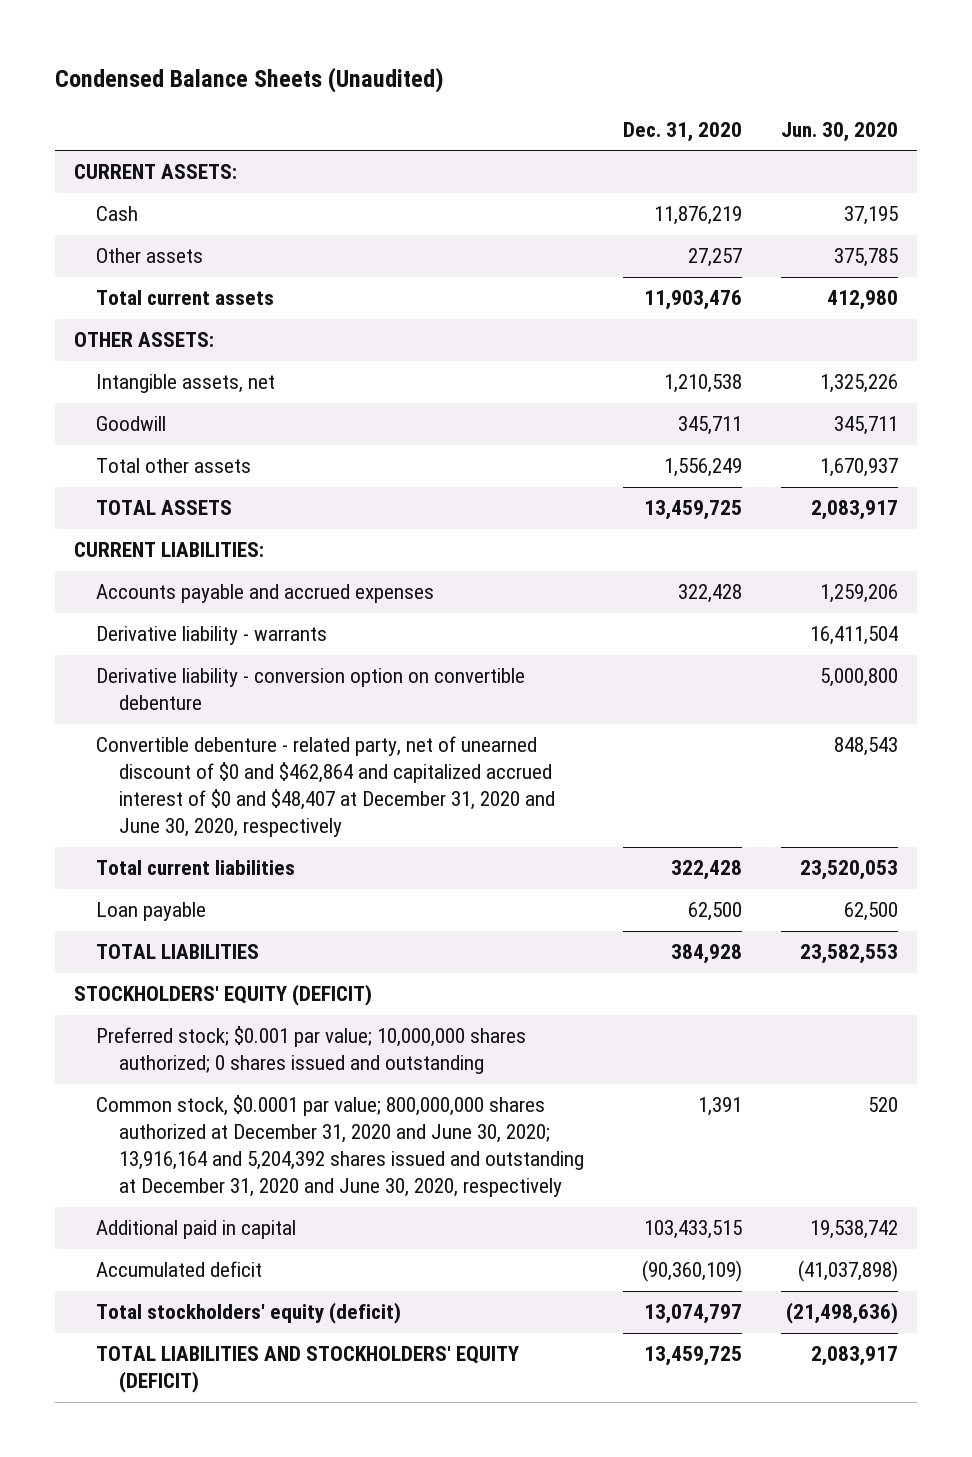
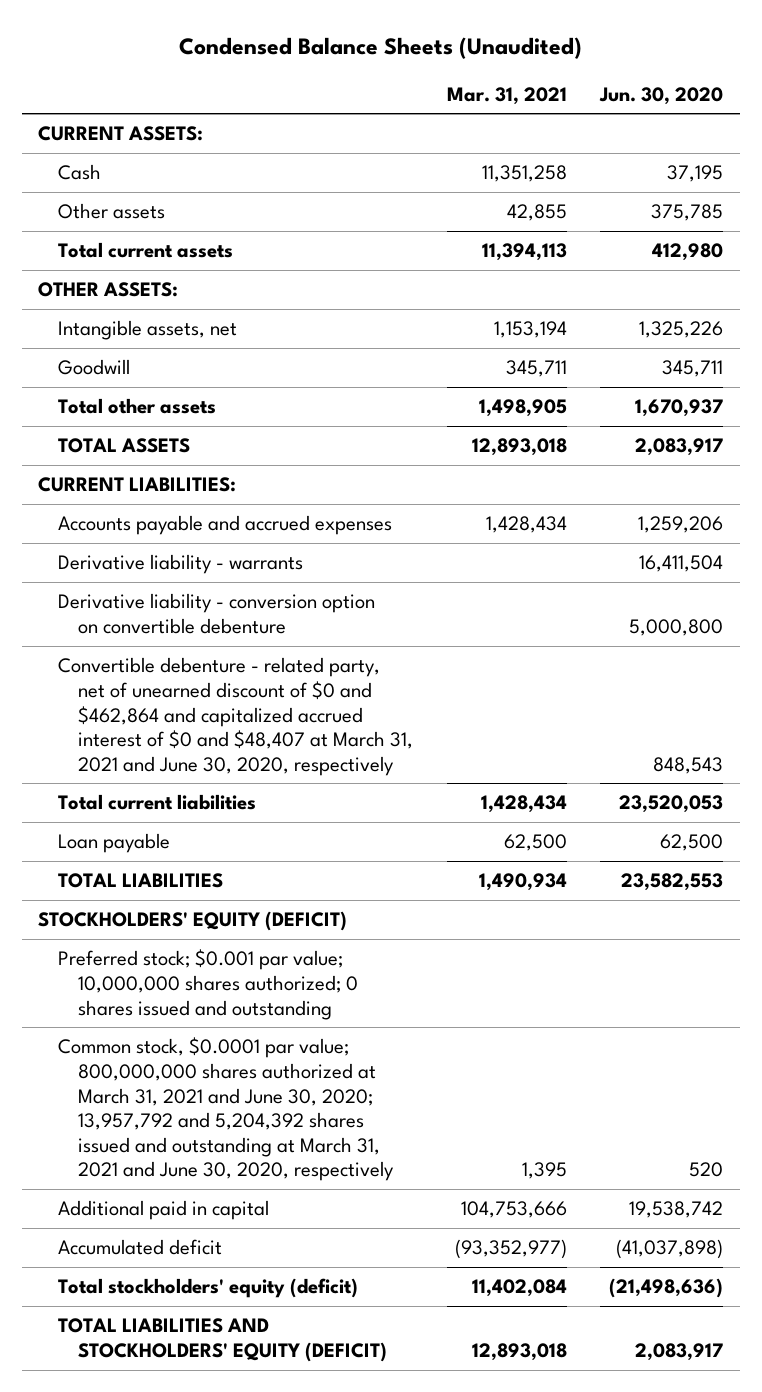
- | Dec. 31, 2020 | Jun. 30, 2020
+ | Mar. 31, 2021 | Jun. 30, 2020
- Convertible debenture - related party, net of unearned discount of $0 and $462,864 and capitalized accrued interest of $0 and $48,407 at December 31, 2020 and June 30, 2020, respectively | | 848,543
+ Convertible debenture - related party, net of unearned discount of $0 and $462,864 and capitalized accrued interest of $0 and $48,407 at March 31, 2021 and June 30, 2020, respectively | | 848,543
- Common stock, $0.0001 par value; 800,000,000 shares authorized at December 31, 2020 and June 30, 2020; 13,916,164 and 5,204,392 shares issued and outstanding at December 31, 2020 and June 30, 2020, respectively | 1,391 | 520
+ Common stock, $0.0001 par value; 800,000,000 shares authorized at March 31, 2021 and June 30, 2020; 13,957,792 and 5,204,392 shares issued and outstanding at March 31, 2021 and June 30, 2020, respectively | 1,395 | 520

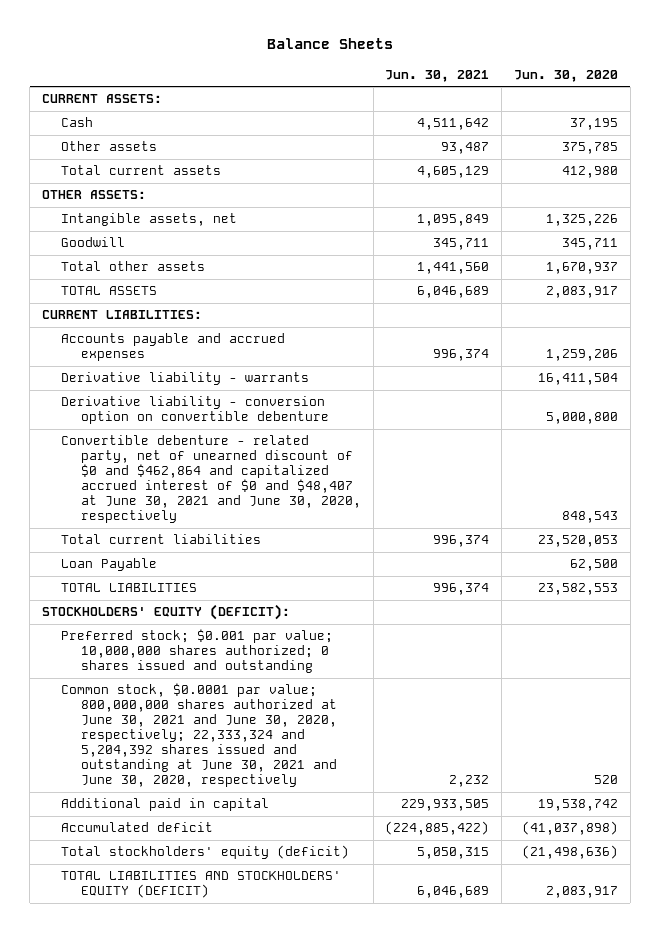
- Condensed Balance Sheets (Unaudited)
+ Balance Sheets
- | Mar. 31, 2021 | Jun. 30, 2020
+ | Jun. 30, 2021 | Jun. 30, 2020
- Convertible debenture - related party, net of unearned discount of $0 and $462,864 and capitalized accrued interest of $0 and $48,407 at March 31, 2021 and June 30, 2020, respectively | | 848,543
+ Convertible debenture - related party, net of unearned discount of $0 and $462,864 and capitalized accrued interest of $0 and $48,407 at June 30, 2021 and June 30, 2020, respectively | | 848,543
- Loan payable | 62,500 | 62,500
+ Loan Payable | | 62,500
- STOCKHOLDERS' EQUITY (DEFICIT)
+ STOCKHOLDERS' EQUITY (DEFICIT):
- Common stock, $0.0001 par value; 800,000,000 shares authorized at March 31, 2021 and June 30, 2020; 13,957,792 and 5,204,392 shares issued and outstanding at March 31, 2021 and June 30, 2020, respectively | 1,395 | 520
+ Common stock, $0.0001 par value; 800,000,000 shares authorized at June 30, 2021 and June 30, 2020, respectively; 22,333,324 and 5,204,392 shares issued and outstanding at June 30, 2021 and June 30, 2020, respectively | 2,232 | 520

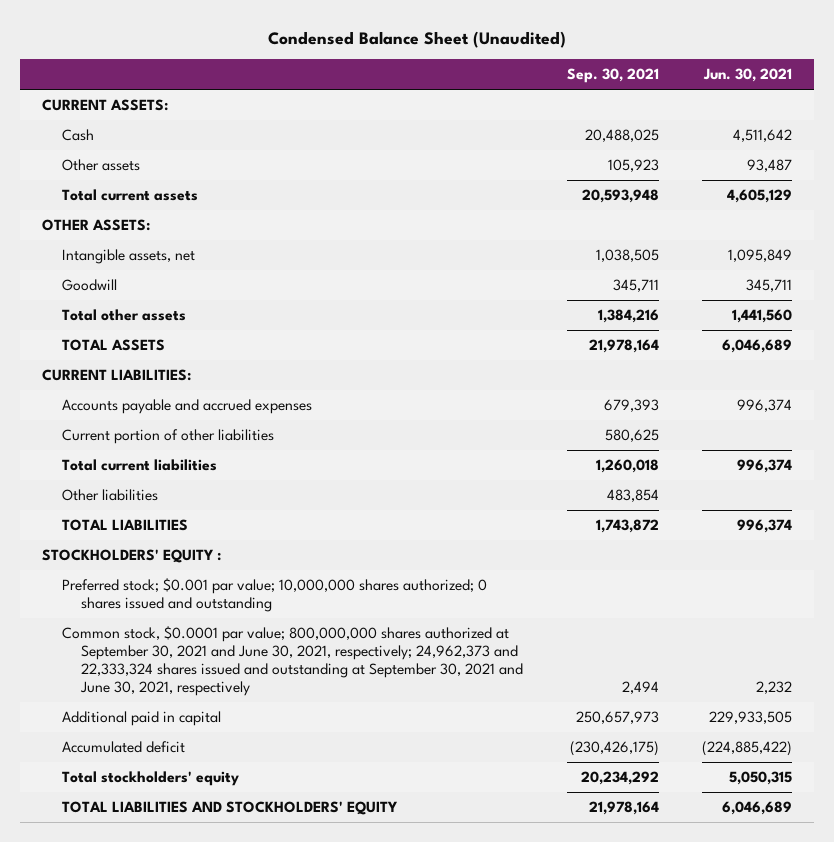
- Balance Sheets
+ Condensed Balance Sheet (Unaudited)
- | Jun. 30, 2021 | Jun. 30, 2020
+ | Sep. 30, 2021 | Jun. 30, 2021
- Derivative liability - warrants | | 16,411,504
- Derivative liability - conversion option on convertible debenture | | 5,000,800
- Convertible debenture - related party, net of unearned discount of $0 and $462,864 and capitalized accrued interest of $0 and $48,407 at June 30, 2021 and June 30, 2020, respectively | | 848,543
+ Current portion of other liabilities | 580,625 |
- Loan Payable | | 62,500
+ Other liabilities | 483,854 |
- STOCKHOLDERS' EQUITY (DEFICIT):
+ STOCKHOLDERS' EQUITY :
- Common stock, $0.0001 par value; 800,000,000 shares authorized at June 30, 2021 and June 30, 2020, respectively; 22,333,324 and 5,204,392 shares issued and outstanding at June 30, 2021 and June 30, 2020, respectively | 2,232 | 520
+ Common stock, $0.0001 par value; 800,000,000 shares authorized at September 30, 2021 and June 30, 2021, respectively; 24,962,373 and 22,333,324 shares issued and outstanding at September 30, 2021 and June 30, 2021, respectively | 2,494 | 2,232
- Total stockholders' equity (deficit) | 5,050,315 | (21,498,636)
- TOTAL LIABILITIES AND STOCKHOLDERS' EQUITY (DEFICIT) | 6,046,689 | 2,083,917
+ Total stockholders' equity | 20,234,292 | 5,050,315
+ TOTAL LIABILITIES AND STOCKHOLDERS' EQUITY | 21,978,164 | 6,046,689

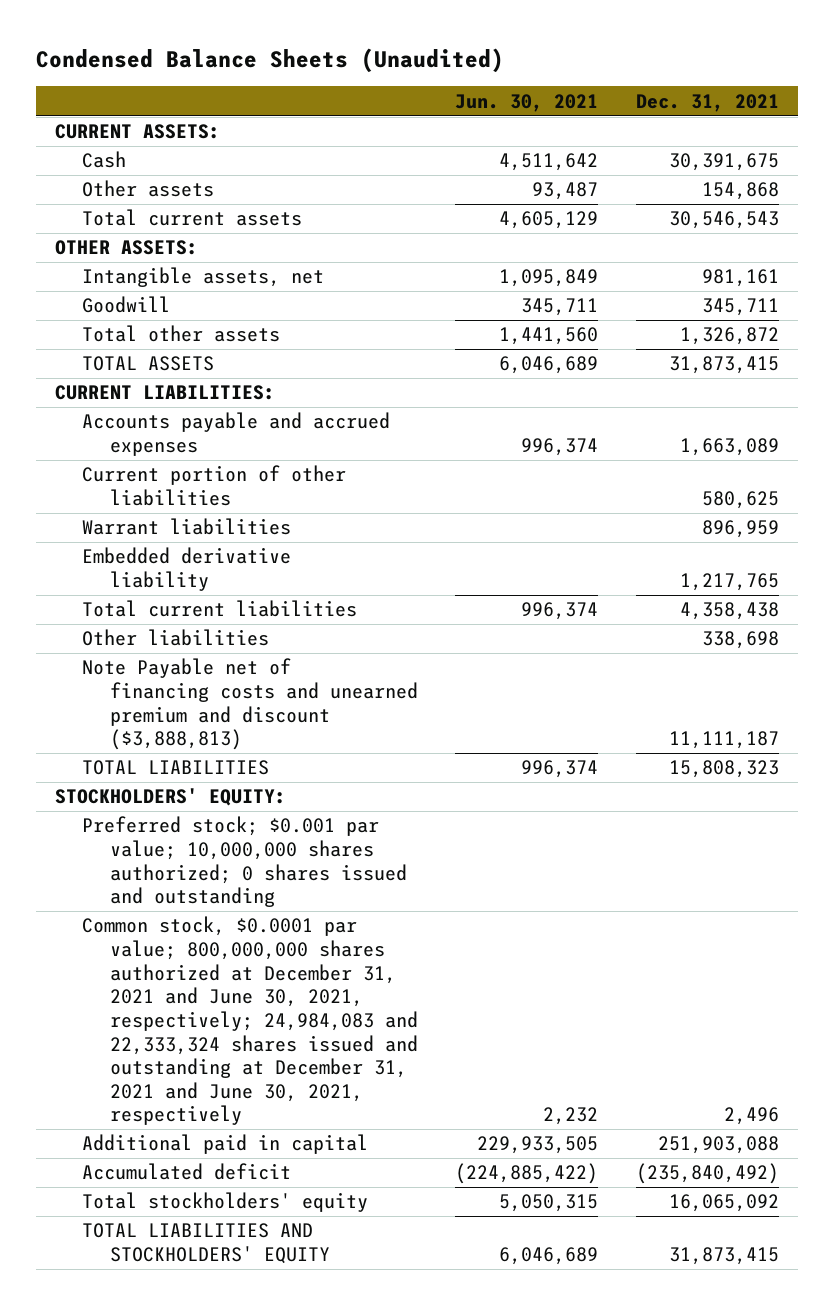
- Condensed Balance Sheet (Unaudited)
+ Condensed Balance Sheets (Unaudited)
- | Sep. 30, 2021 | Jun. 30, 2021
+ | Jun. 30, 2021 | Dec. 31, 2021
+ Warrant liabilities | | 896,959
+ Embedded derivative liability | | 1,217,765
+ Note Payable net of financing costs and unearned premium and discount ($3,888,813) | | 11,111,187
- STOCKHOLDERS' EQUITY :
+ STOCKHOLDERS' EQUITY:
- Common stock, $0.0001 par value; 800,000,000 shares authorized at September 30, 2021 and June 30, 2021, respectively; 24,962,373 and 22,333,324 shares issued and outstanding at September 30, 2021 and June 30, 2021, respectively | 2,494 | 2,232
+ Common stock, $0.0001 par value; 800,000,000 shares authorized at December 31, 2021 and June 30, 2021, respectively; 24,984,083 and 22,333,324 shares issued and outstanding at December 31, 2021 and June 30, 2021, respectively | 2,232 | 2,496

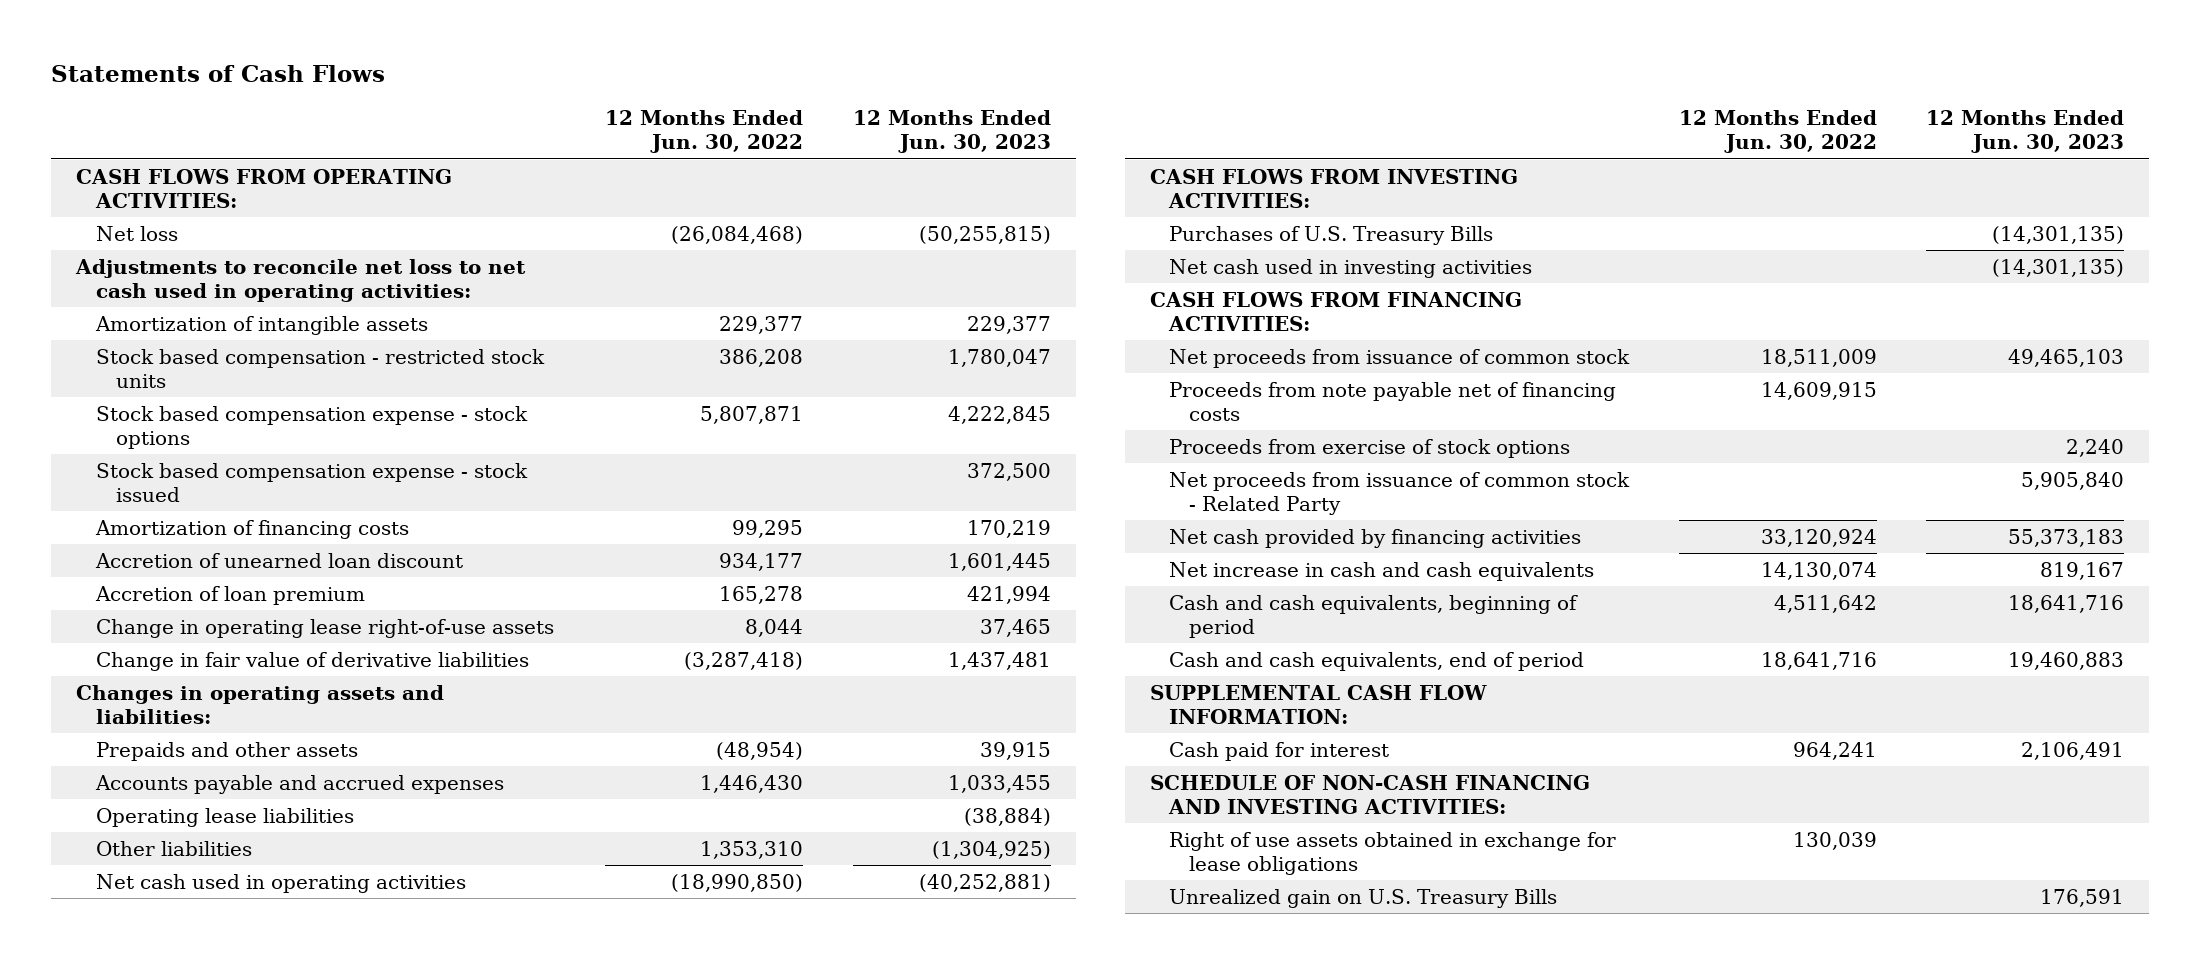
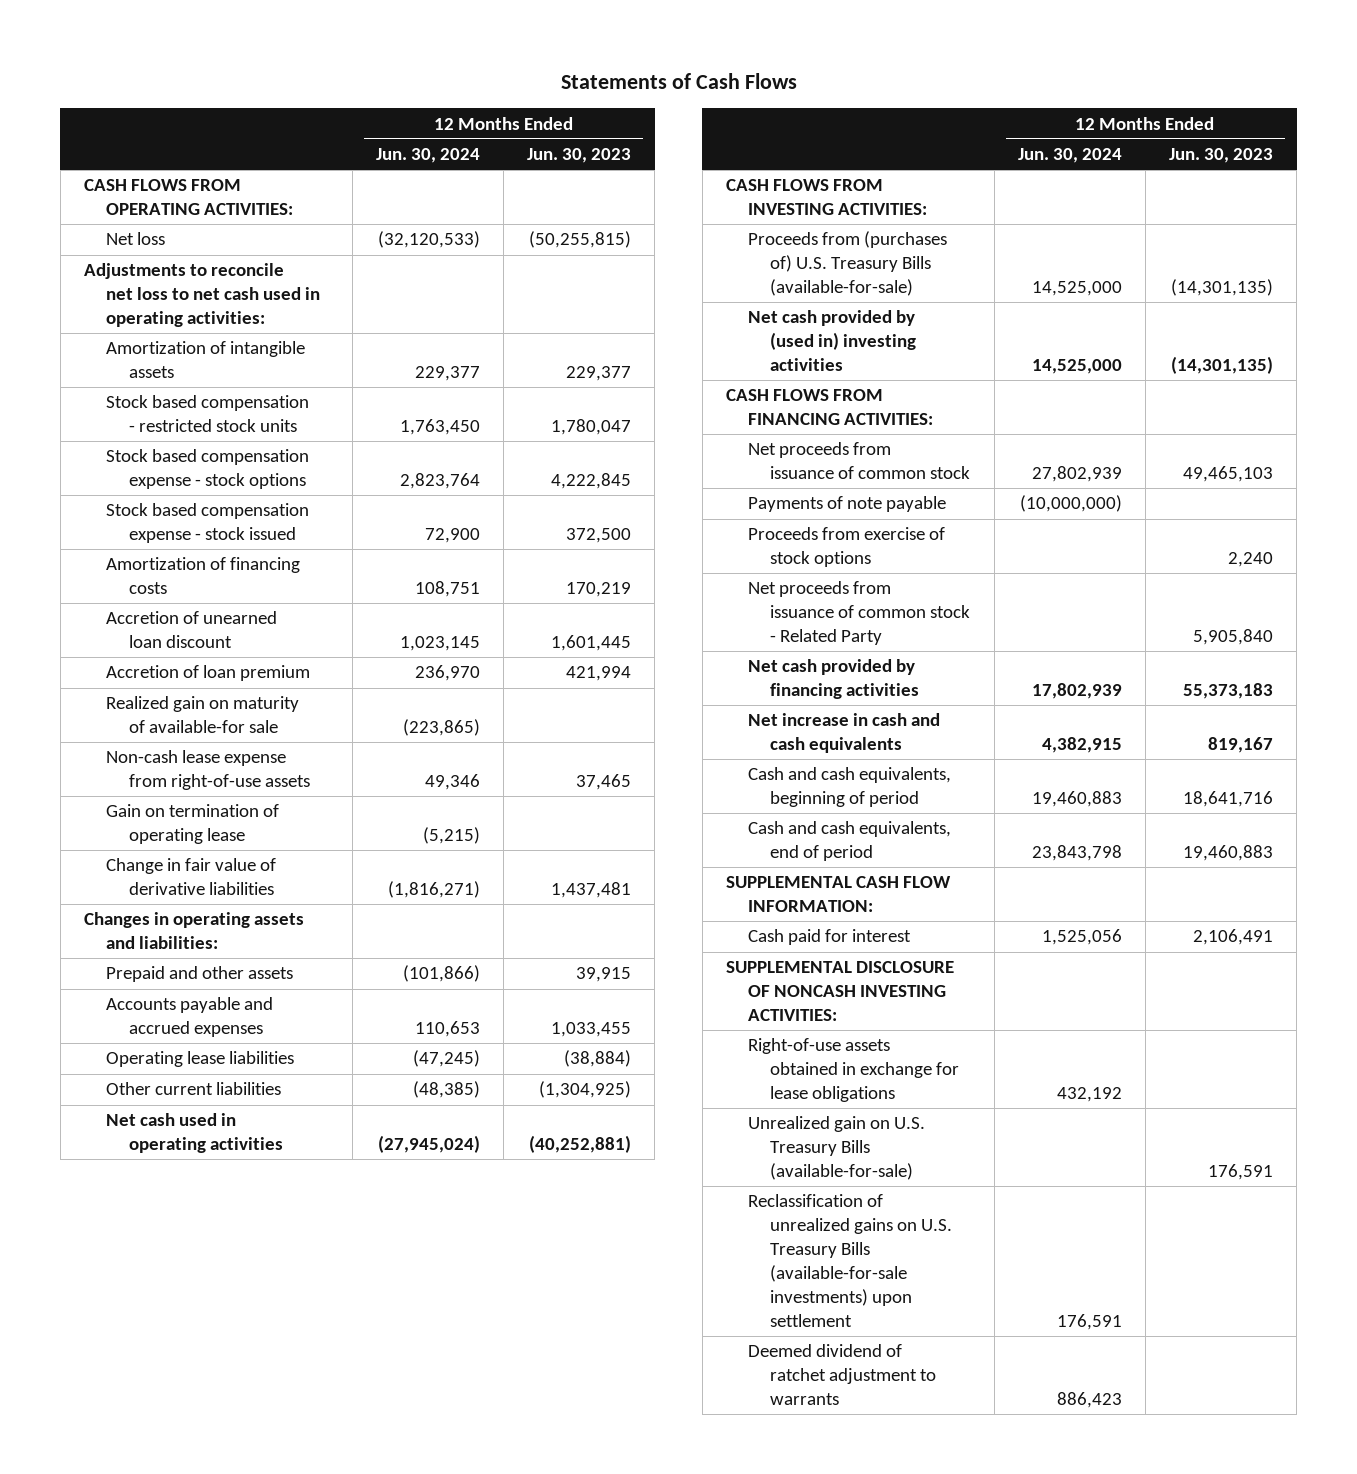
- | 12 Months Ended Jun. 30, 2022 | 12 Months Ended Jun. 30, 2023
+ | 12 Months Ended Jun. 30, 2024 | 12 Months Ended Jun. 30, 2023
- Change in operating lease right-of-use assets | 8,044 | 37,465
+ Realized gain on maturity of available-for sale | (223,865) |
+ Non-cash lease expense from right-of-use assets | 49,346 | 37,465
+ Gain on termination of operating lease | (5,215) |
- Prepaids and other assets | (48,954) | 39,915
+ Prepaid and other assets | (101,866) | 39,915
- Other liabilities | 1,353,310 | (1,304,925)
+ Other current liabilities | (48,385) | (1,304,925)
- Purchases of U.S. Treasury Bills | | (14,301,135)
- Net cash used in investing activities | | (14,301,135)
+ Proceeds from (purchases of) U.S. Treasury Bills (available-for-sale) | 14,525,000 | (14,301,135)
+ Net cash provided by (used in) investing activities | 14,525,000 | (14,301,135)
- Proceeds from note payable net of financing costs | 14,609,915 |
+ Payments of note payable | (10,000,000) |
- SCHEDULE OF NON-CASH FINANCING AND INVESTING ACTIVITIES:
- Right of use assets obtained in exchange for lease obligations | 130,039 |
- Unrealized gain on U.S. Treasury Bills | | 176,591
+ SUPPLEMENTAL DISCLOSURE OF NONCASH INVESTING ACTIVITIES:
+ Right-of-use assets obtained in exchange for lease obligations | 432,192 |
+ Unrealized gain on U.S. Treasury Bills (available-for-sale) | | 176,591
+ Reclassification of unrealized gains on U.S. Treasury Bills (available-for-sale investments) upon settlement | 176,591 |
+ Deemed dividend of ratchet adjustment to warrants | 886,423 |

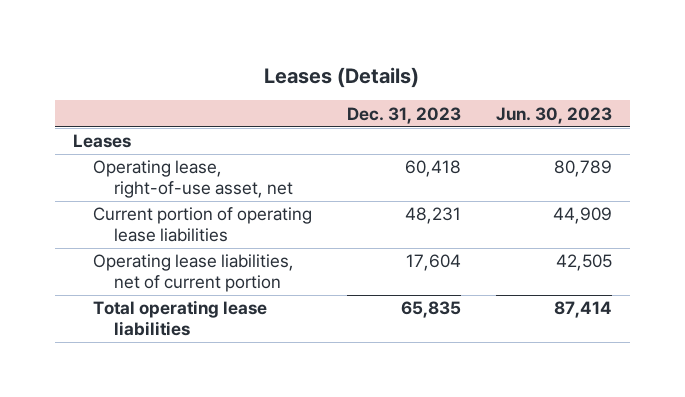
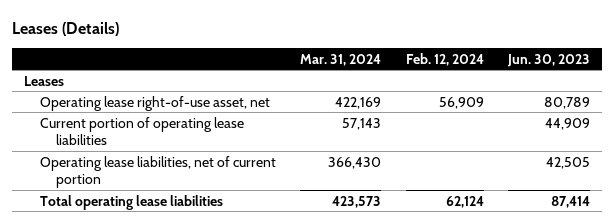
- | Dec. 31, 2023 | Jun. 30, 2023
+ | Mar. 31, 2024 | Feb. 12, 2024 | Jun. 30, 2023
- Operating lease, right-of-use asset, net | 60,418 | 80,789
+ Operating lease right-of-use asset, net | 422,169 | 56,909 | 80,789

